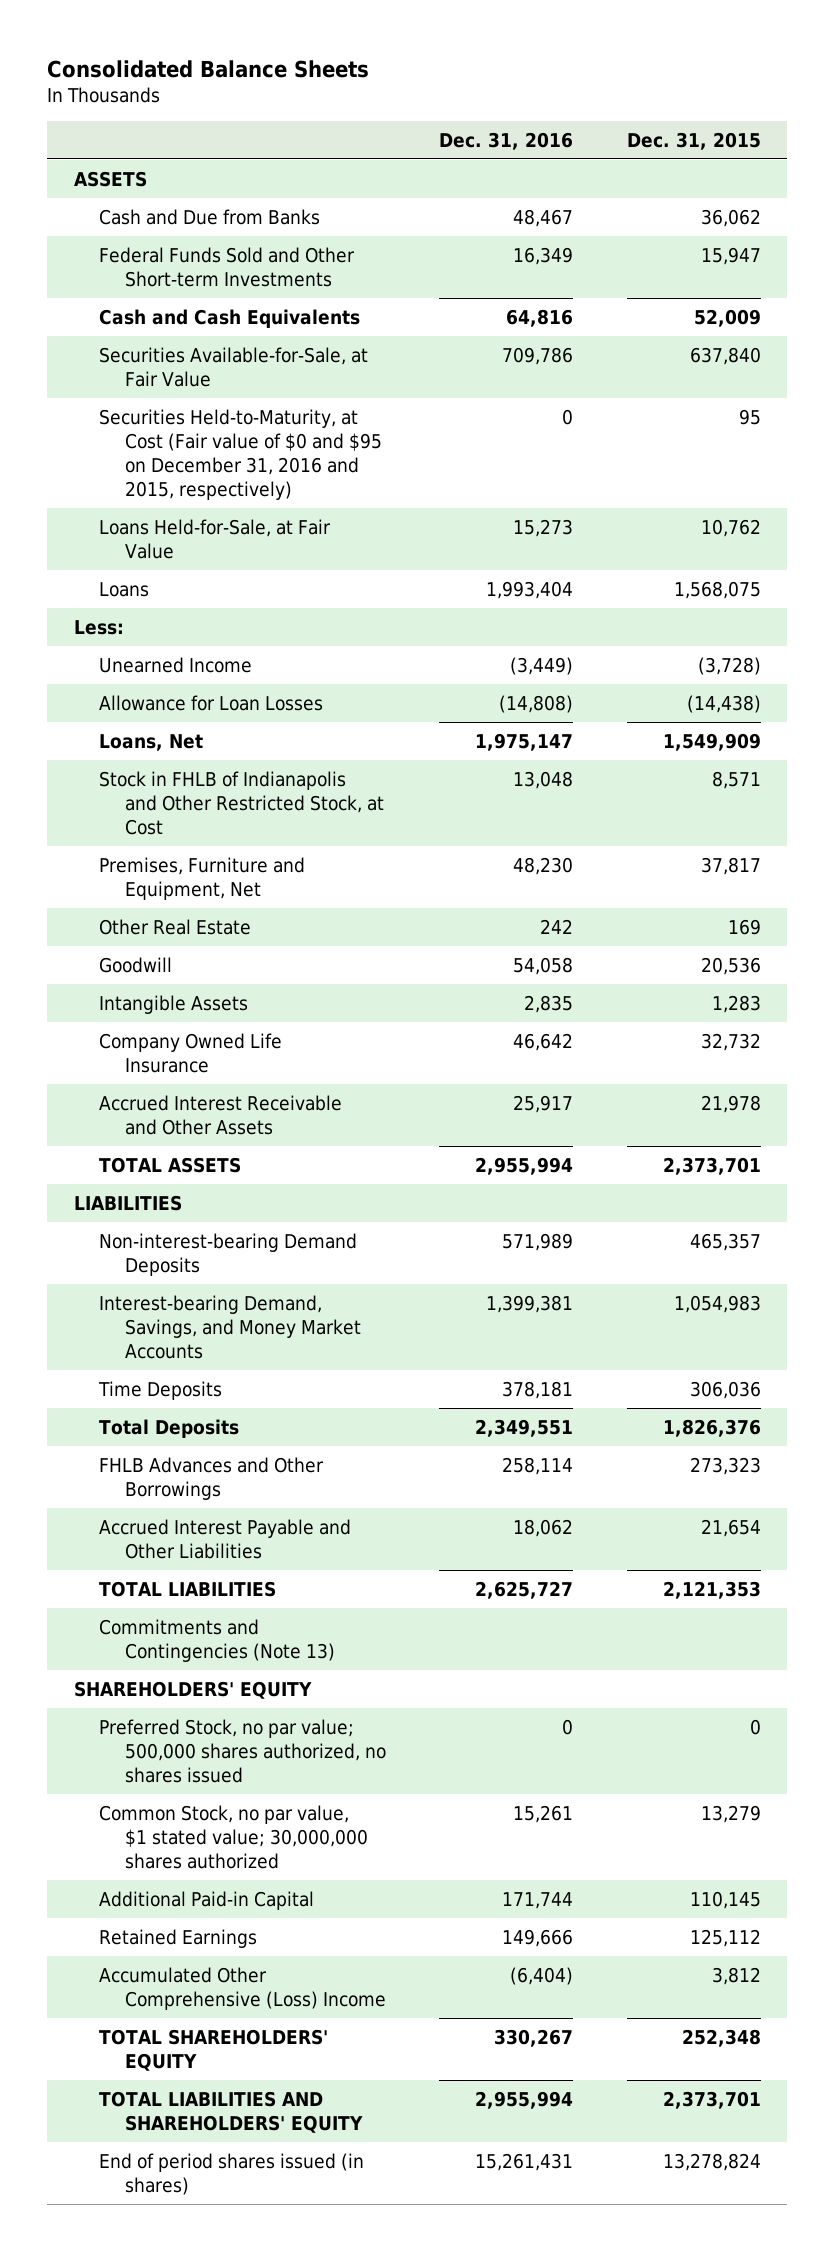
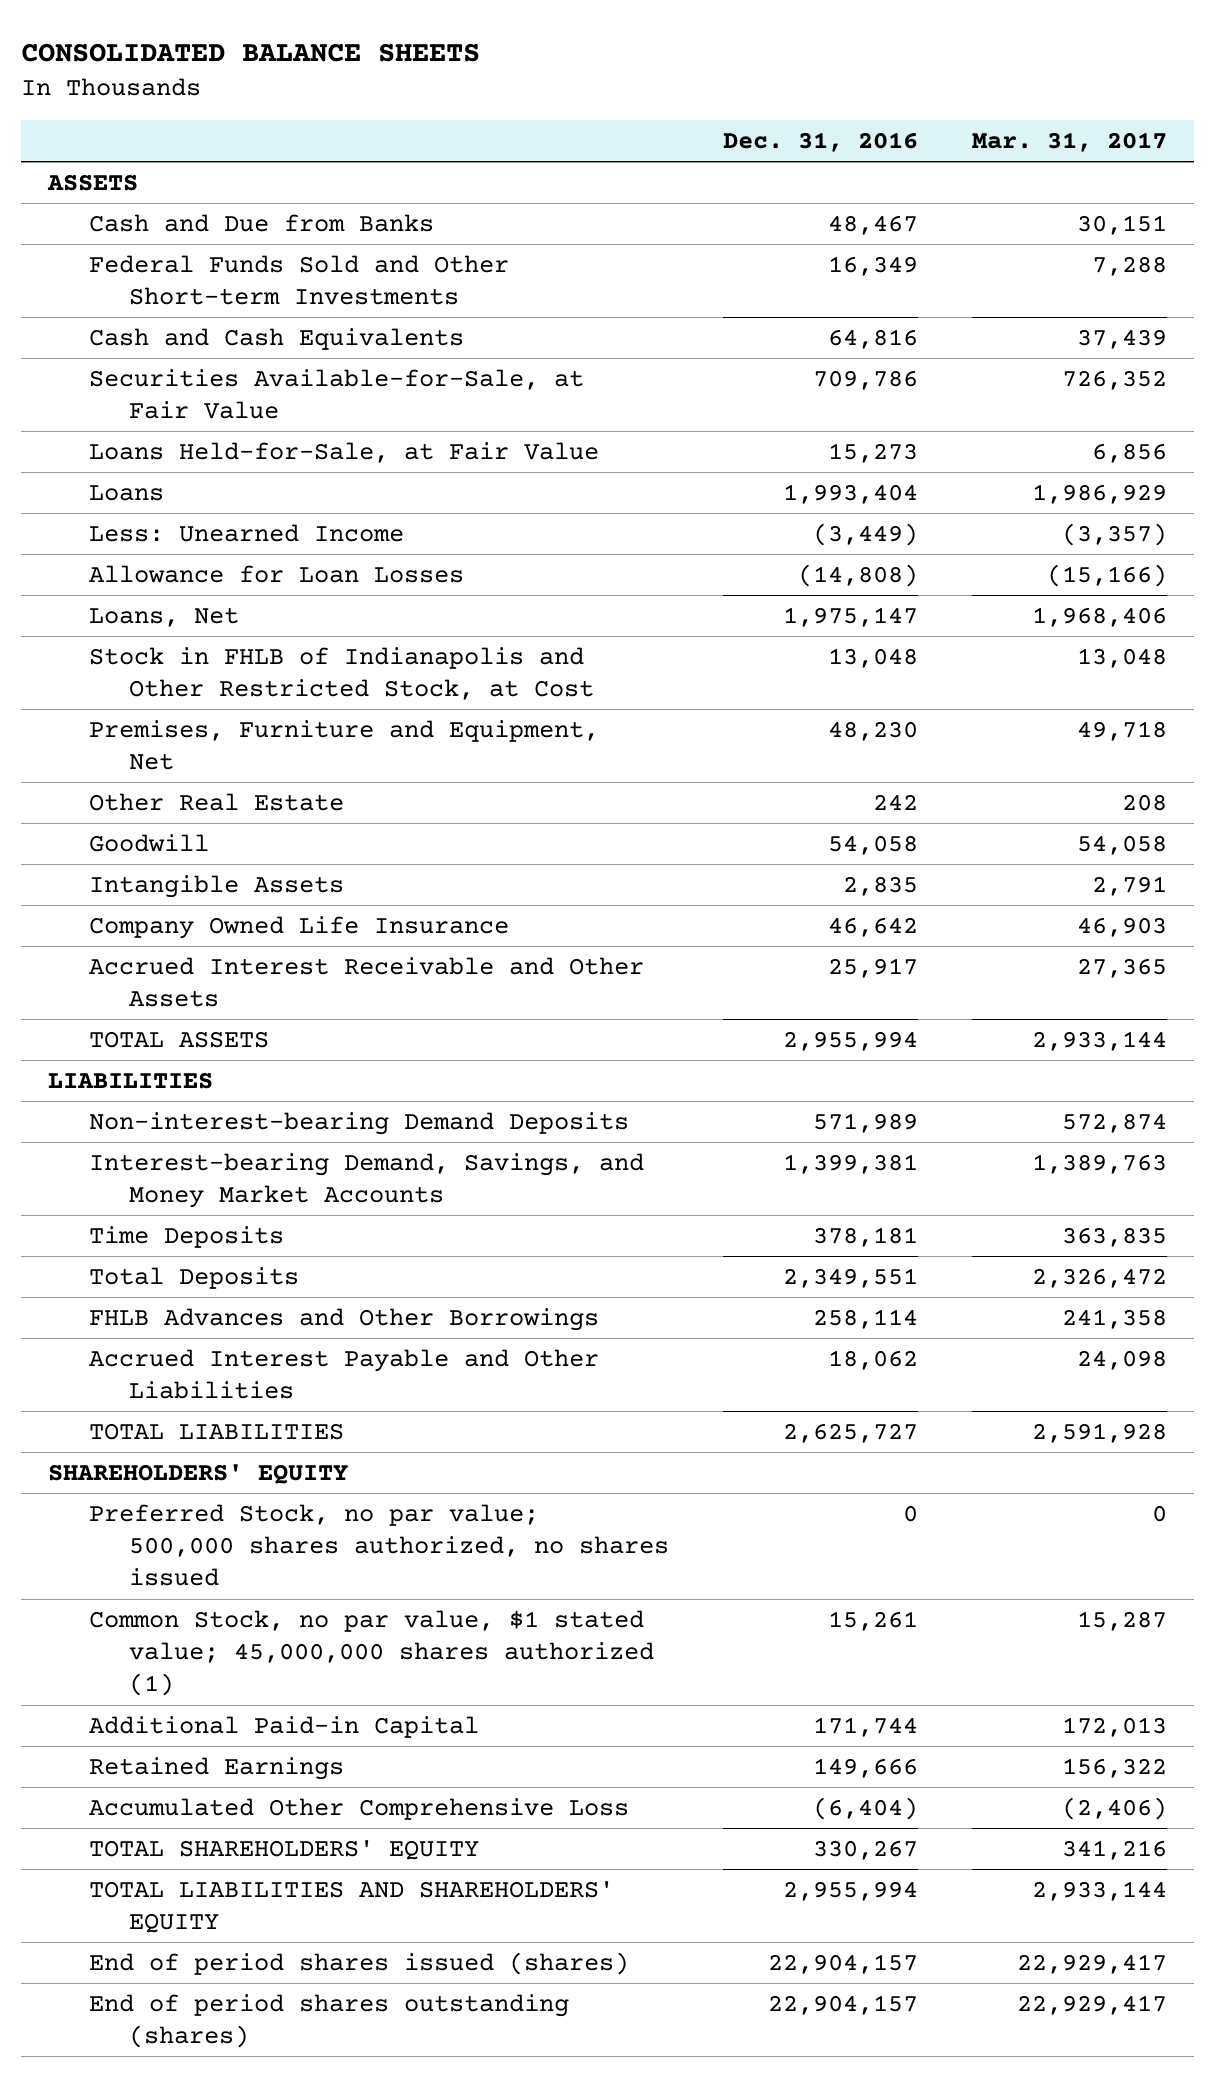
- Consolidated Balance Sheets
+ CONSOLIDATED BALANCE SHEETS
- | Dec. 31, 2016 | Dec. 31, 2015
+ | Dec. 31, 2016 | Mar. 31, 2017
- Securities Held-to-Maturity, at Cost (Fair value of $0 and $95 on December 31, 2016 and 2015, respectively) | 0 | 95
- Less:
- Unearned Income | (3,449) | (3,728)
+ Less: Unearned Income | (3,449) | (3,357)
- Commitments and Contingencies (Note 13)
- Common Stock, no par value, $1 stated value; 30,000,000 shares authorized | 15,261 | 13,279
+ Common Stock, no par value, $1 stated value; 45,000,000 shares authorized (1) | 15,261 | 15,287
- Accumulated Other Comprehensive (Loss) Income | (6,404) | 3,812
+ Accumulated Other Comprehensive Loss | (6,404) | (2,406)
- End of period shares issued (in shares) | 15,261,431 | 13,278,824
+ End of period shares issued (shares) | 22,904,157 | 22,929,417
+ End of period shares outstanding (shares) | 22,904,157 | 22,929,417

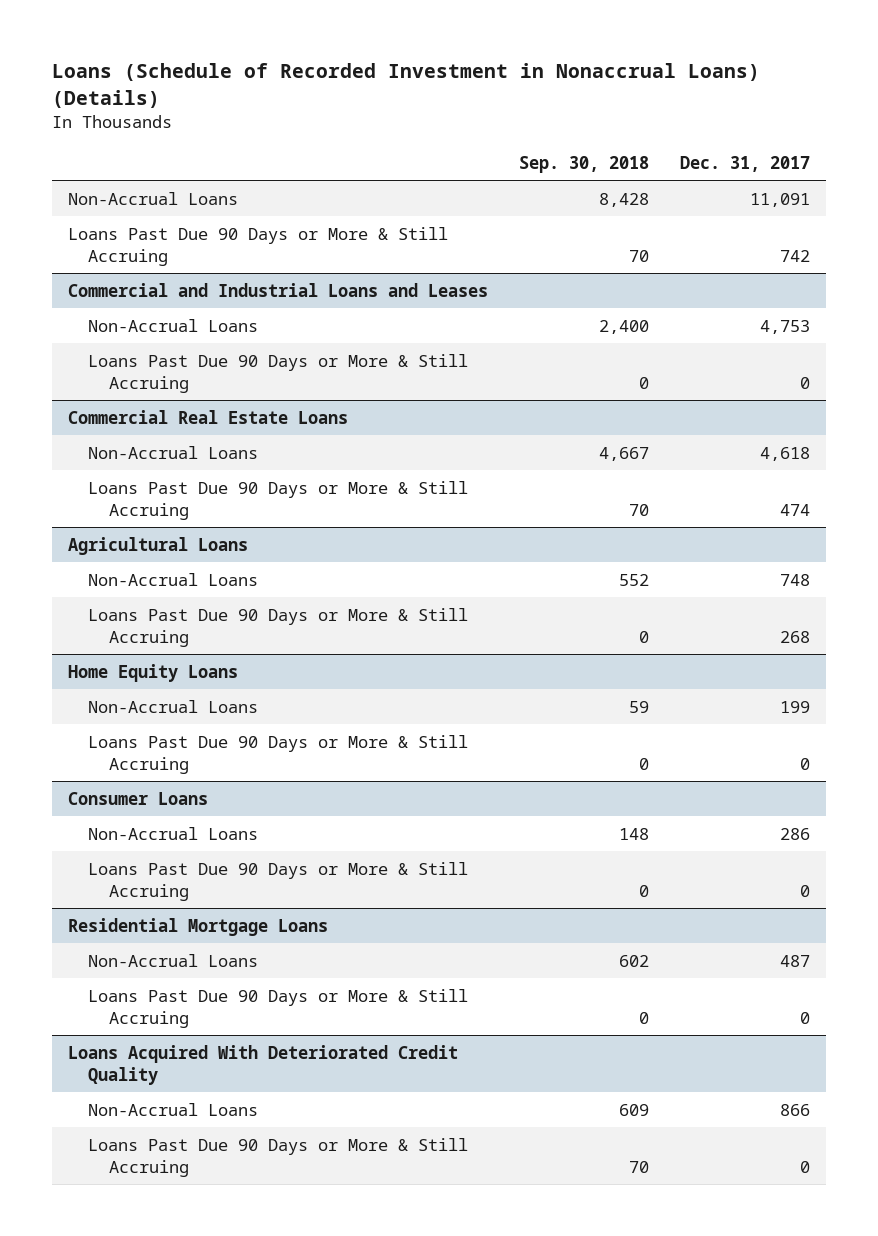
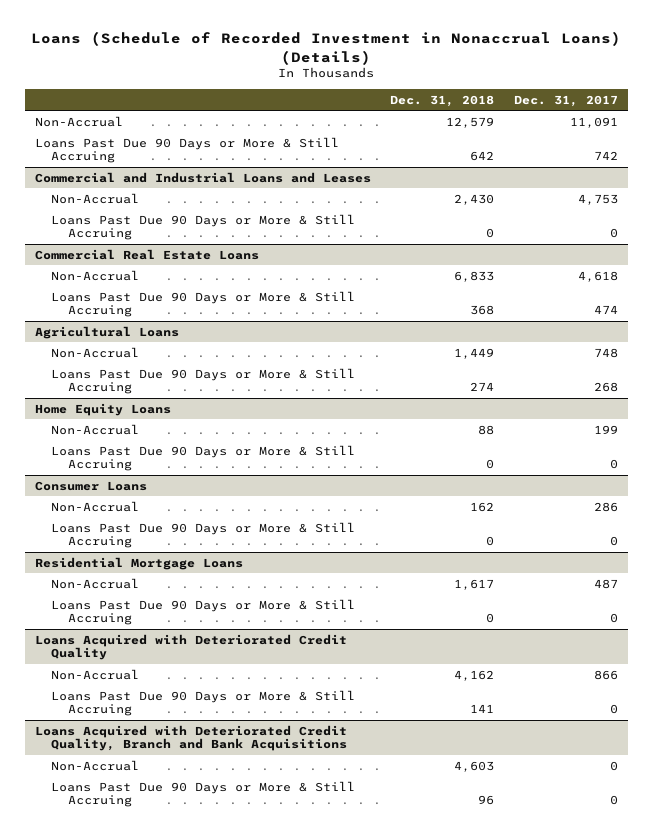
- | Sep. 30, 2018 | Dec. 31, 2017
+ | Dec. 31, 2018 | Dec. 31, 2017
- Non-Accrual Loans | 8,428 | 11,091
+ Non-Accrual | 12,579 | 11,091
@ Commercial and Industrial Loans and Leases
- Non-Accrual Loans | 2,400 | 4,753
+ Non-Accrual | 2,430 | 4,753
@ Commercial Real Estate Loans
- Non-Accrual Loans | 4,667 | 4,618
+ Non-Accrual | 6,833 | 4,618
@ Agricultural Loans
- Non-Accrual Loans | 552 | 748
+ Non-Accrual | 1,449 | 748
@ Home Equity Loans
- Non-Accrual Loans | 59 | 199
+ Non-Accrual | 88 | 199
@ Consumer Loans
- Non-Accrual Loans | 148 | 286
+ Non-Accrual | 162 | 286
@ Residential Mortgage Loans
- Non-Accrual Loans | 602 | 487
+ Non-Accrual | 1,617 | 487
- Loans Acquired With Deteriorated Credit Quality
- Non-Accrual Loans | 609 | 866
+ Loans Acquired with Deteriorated Credit Quality
+ Non-Accrual | 4,162 | 866
+ Loans Acquired with Deteriorated Credit Quality, Branch and Bank Acquisitions
+ Non-Accrual | 4,603 | 0
+ Loans Past Due 90 Days or More & Still Accruing | 96 | 0

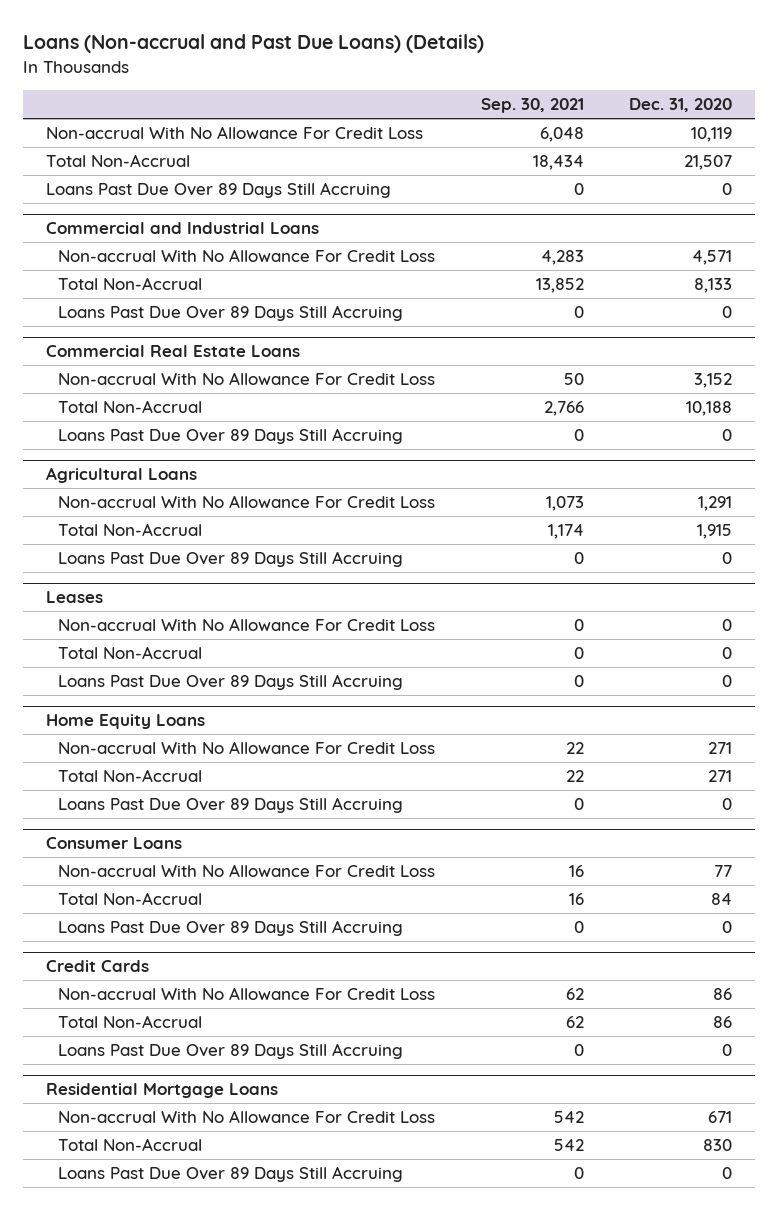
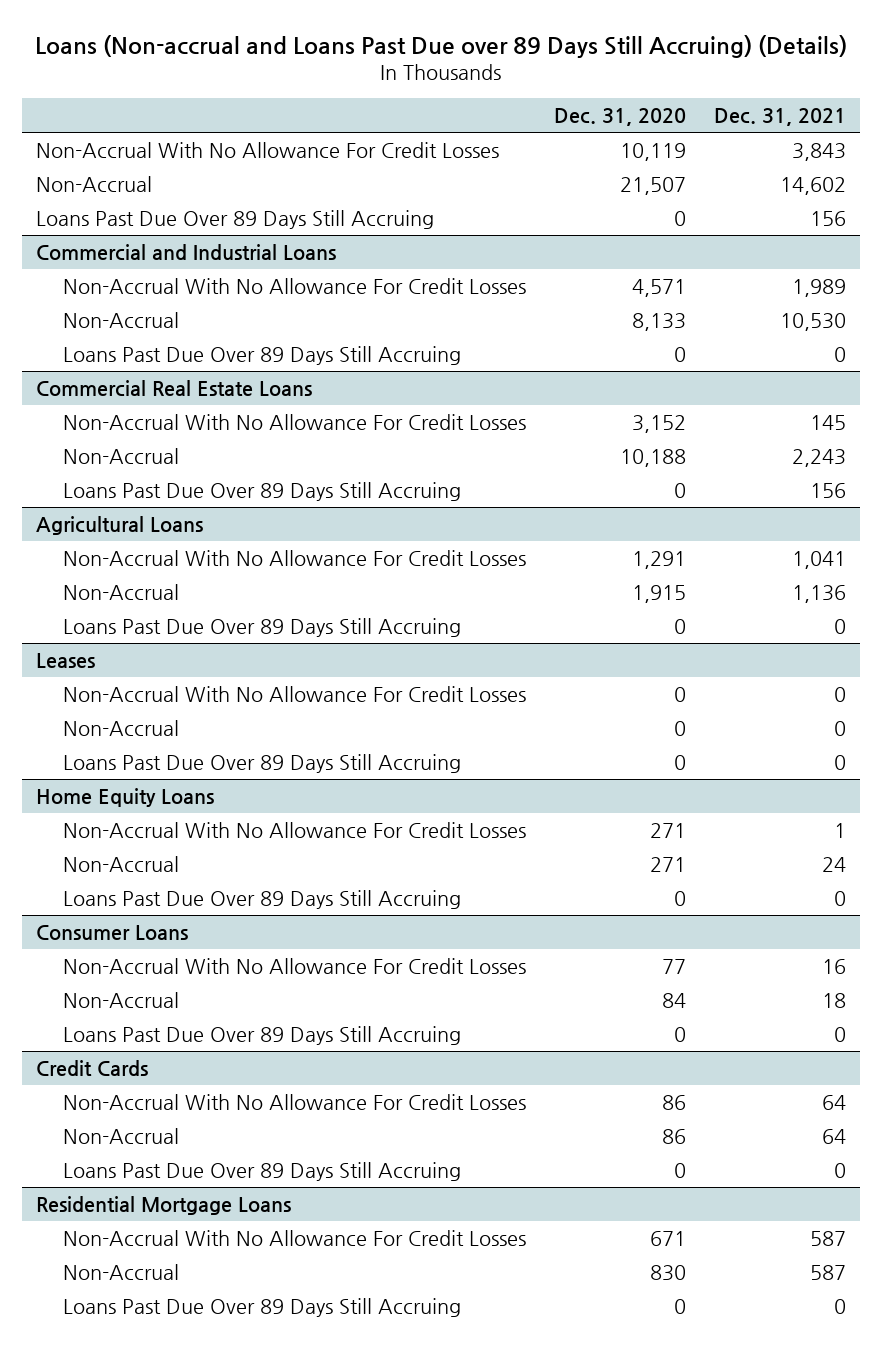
- Loans (Non-accrual and Past Due Loans) (Details)
+ Loans (Non-accrual and Loans Past Due over 89 Days Still Accruing) (Details)
- | Sep. 30, 2021 | Dec. 31, 2020
+ | Dec. 31, 2020 | Dec. 31, 2021
- Non-accrual With No Allowance For Credit Loss | 6,048 | 10,119
- Total Non-Accrual | 18,434 | 21,507
+ Non-Accrual With No Allowance For Credit Losses | 10,119 | 3,843
+ Non-Accrual | 21,507 | 14,602
@ Commercial and Industrial Loans
- Non-accrual With No Allowance For Credit Loss | 4,283 | 4,571
- Total Non-Accrual | 13,852 | 8,133
+ Non-Accrual With No Allowance For Credit Losses | 4,571 | 1,989
+ Non-Accrual | 8,133 | 10,530
@ Commercial Real Estate Loans
- Non-accrual With No Allowance For Credit Loss | 50 | 3,152
- Total Non-Accrual | 2,766 | 10,188
+ Non-Accrual With No Allowance For Credit Losses | 3,152 | 145
+ Non-Accrual | 10,188 | 2,243
@ Agricultural Loans
- Non-accrual With No Allowance For Credit Loss | 1,073 | 1,291
- Total Non-Accrual | 1,174 | 1,915
+ Non-Accrual With No Allowance For Credit Losses | 1,291 | 1,041
+ Non-Accrual | 1,915 | 1,136
@ Leases
- Non-accrual With No Allowance For Credit Loss | 0 | 0
- Total Non-Accrual | 0 | 0
+ Non-Accrual With No Allowance For Credit Losses | 0 | 0
+ Non-Accrual | 0 | 0
@ Home Equity Loans
- Non-accrual With No Allowance For Credit Loss | 22 | 271
- Total Non-Accrual | 22 | 271
+ Non-Accrual With No Allowance For Credit Losses | 271 | 1
+ Non-Accrual | 271 | 24
@ Consumer Loans
- Non-accrual With No Allowance For Credit Loss | 16 | 77
- Total Non-Accrual | 16 | 84
+ Non-Accrual With No Allowance For Credit Losses | 77 | 16
+ Non-Accrual | 84 | 18
@ Credit Cards
- Non-accrual With No Allowance For Credit Loss | 62 | 86
- Total Non-Accrual | 62 | 86
+ Non-Accrual With No Allowance For Credit Losses | 86 | 64
+ Non-Accrual | 86 | 64
@ Residential Mortgage Loans
- Non-accrual With No Allowance For Credit Loss | 542 | 671
- Total Non-Accrual | 542 | 830
+ Non-Accrual With No Allowance For Credit Losses | 671 | 587
+ Non-Accrual | 830 | 587

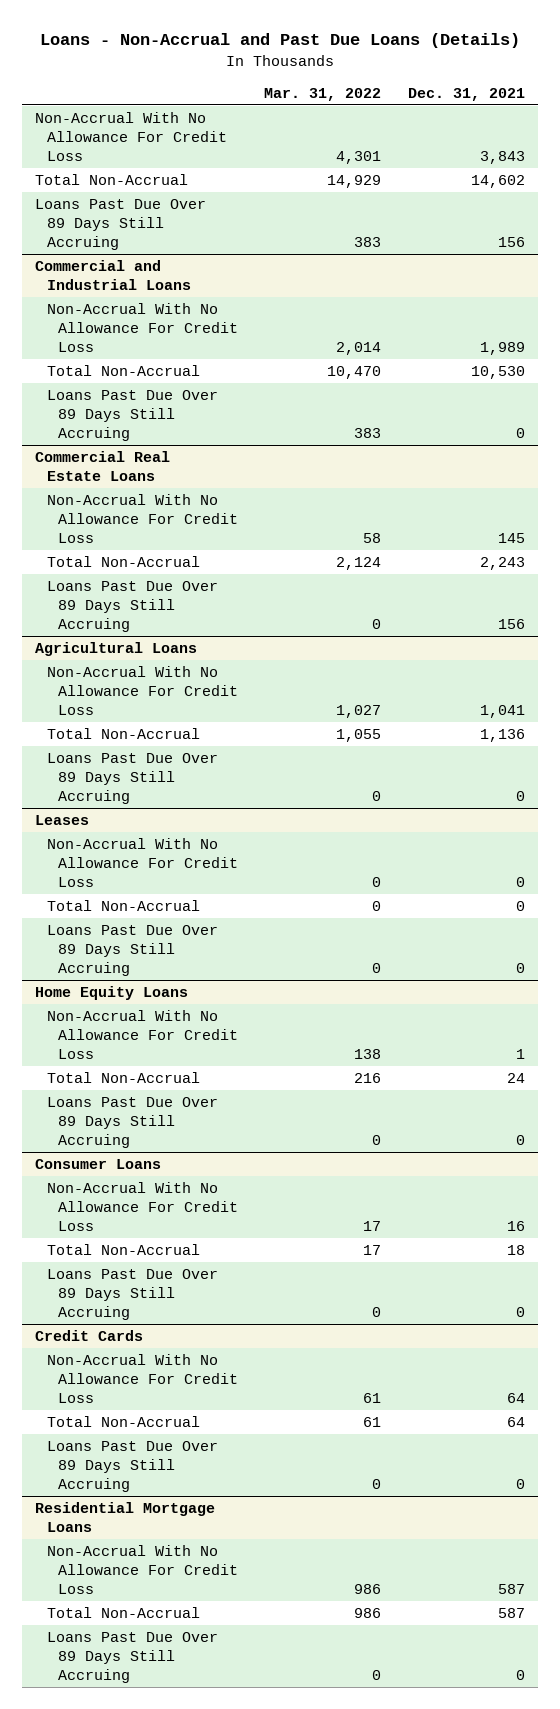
- Loans (Non-accrual and Loans Past Due over 89 Days Still Accruing) (Details)
+ Loans - Non-Accrual and Past Due Loans (Details)
- | Dec. 31, 2020 | Dec. 31, 2021
+ | Mar. 31, 2022 | Dec. 31, 2021
- Non-Accrual With No Allowance For Credit Losses | 10,119 | 3,843
- Non-Accrual | 21,507 | 14,602
+ Non-Accrual With No Allowance For Credit Loss | 4,301 | 3,843
+ Total Non-Accrual | 14,929 | 14,602
@ Commercial and Industrial Loans
- Non-Accrual With No Allowance For Credit Losses | 4,571 | 1,989
- Non-Accrual | 8,133 | 10,530
+ Non-Accrual With No Allowance For Credit Loss | 2,014 | 1,989
+ Total Non-Accrual | 10,470 | 10,530
@ Commercial Real Estate Loans
- Non-Accrual With No Allowance For Credit Losses | 3,152 | 145
- Non-Accrual | 10,188 | 2,243
+ Non-Accrual With No Allowance For Credit Loss | 58 | 145
+ Total Non-Accrual | 2,124 | 2,243
@ Agricultural Loans
- Non-Accrual With No Allowance For Credit Losses | 1,291 | 1,041
- Non-Accrual | 1,915 | 1,136
+ Non-Accrual With No Allowance For Credit Loss | 1,027 | 1,041
+ Total Non-Accrual | 1,055 | 1,136
@ Leases
- Non-Accrual With No Allowance For Credit Losses | 0 | 0
- Non-Accrual | 0 | 0
+ Non-Accrual With No Allowance For Credit Loss | 0 | 0
+ Total Non-Accrual | 0 | 0
@ Home Equity Loans
- Non-Accrual With No Allowance For Credit Losses | 271 | 1
- Non-Accrual | 271 | 24
+ Non-Accrual With No Allowance For Credit Loss | 138 | 1
+ Total Non-Accrual | 216 | 24
@ Consumer Loans
- Non-Accrual With No Allowance For Credit Losses | 77 | 16
- Non-Accrual | 84 | 18
+ Non-Accrual With No Allowance For Credit Loss | 17 | 16
+ Total Non-Accrual | 17 | 18
@ Credit Cards
- Non-Accrual With No Allowance For Credit Losses | 86 | 64
- Non-Accrual | 86 | 64
+ Non-Accrual With No Allowance For Credit Loss | 61 | 64
+ Total Non-Accrual | 61 | 64
@ Residential Mortgage Loans
- Non-Accrual With No Allowance For Credit Losses | 671 | 587
- Non-Accrual | 830 | 587
+ Non-Accrual With No Allowance For Credit Loss | 986 | 587
+ Total Non-Accrual | 986 | 587

